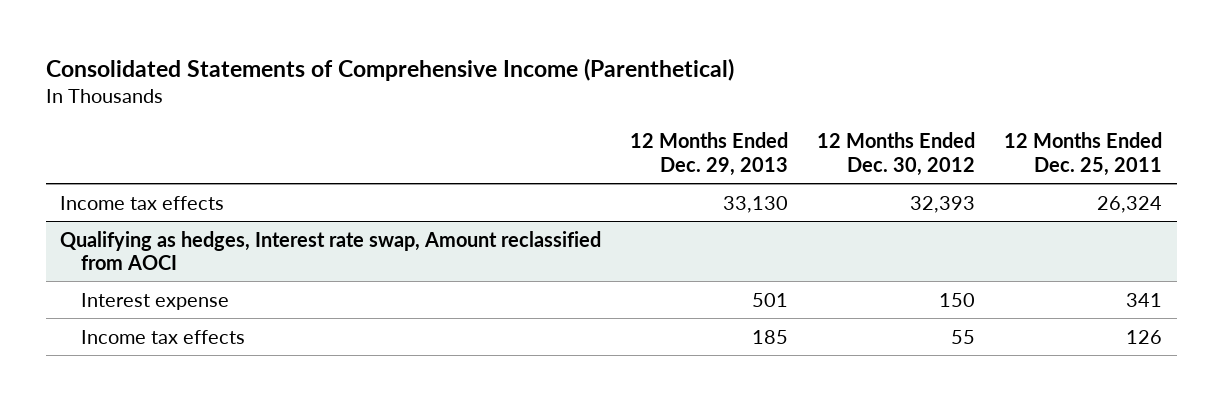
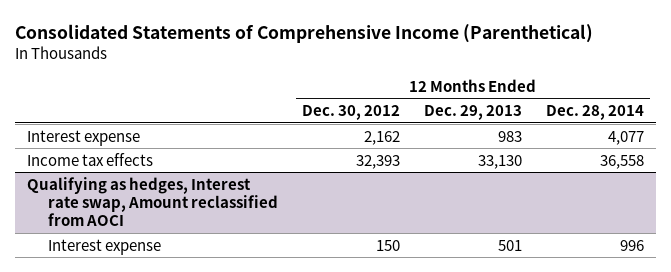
- | 12 Months Ended Dec. 29, 2013 | 12 Months Ended Dec. 30, 2012 | 12 Months Ended Dec. 25, 2011
+ | 12 Months Ended Dec. 30, 2012 | 12 Months Ended Dec. 29, 2013 | 12 Months Ended Dec. 28, 2014
+ Interest expense | 2,162 | 983 | 4,077
@ Qualifying as hedges, Interest rate swap, Amount reclassified from AOCI
- Income tax effects | 185 | 55 | 126

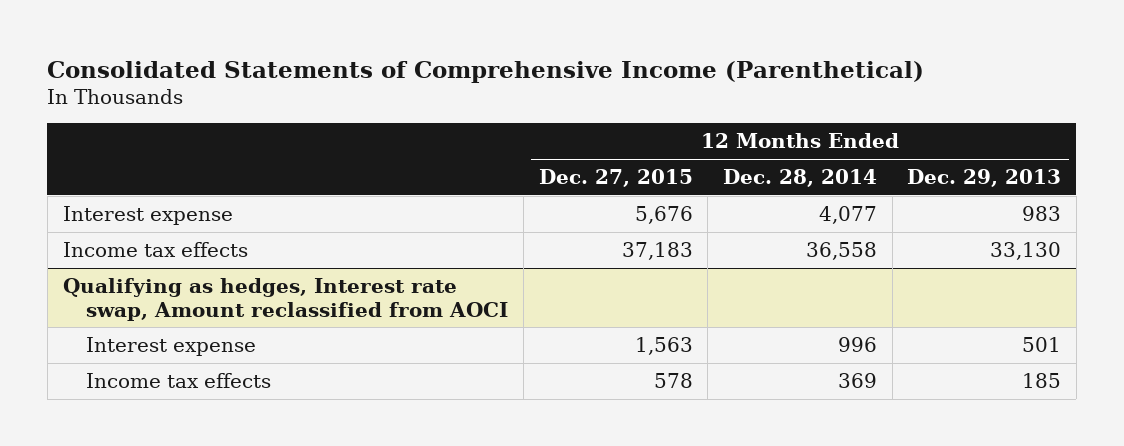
- | 12 Months Ended Dec. 30, 2012 | 12 Months Ended Dec. 29, 2013 | 12 Months Ended Dec. 28, 2014
+ | 12 Months Ended Dec. 27, 2015 | 12 Months Ended Dec. 28, 2014 | 12 Months Ended Dec. 29, 2013
@ Qualifying as hedges, Interest rate swap, Amount reclassified from AOCI
+ Income tax effects | 578 | 369 | 185

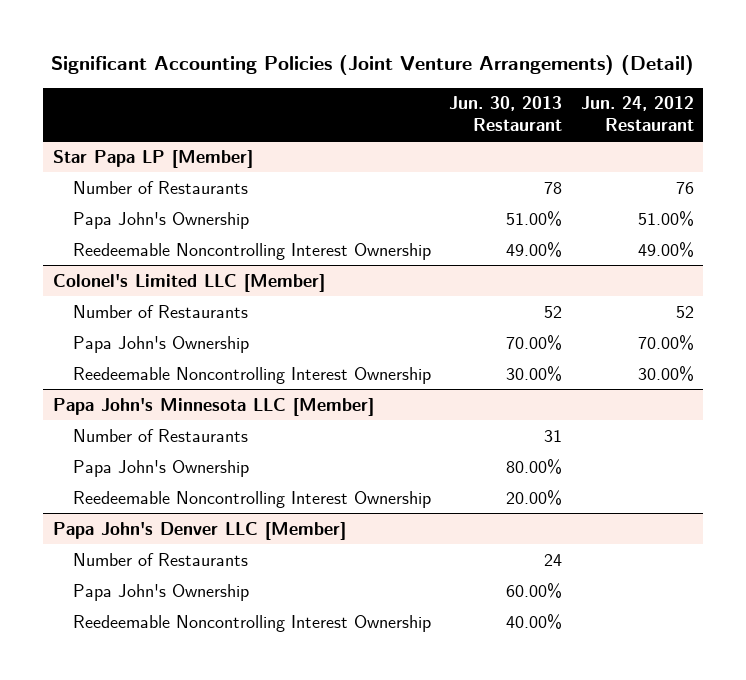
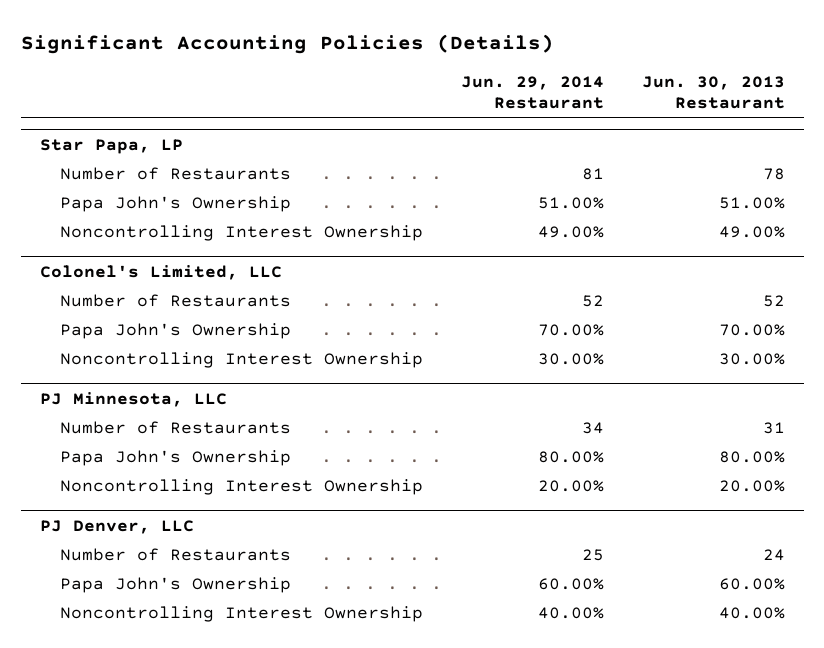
- Significant Accounting Policies (Joint Venture Arrangements) (Detail)
+ Significant Accounting Policies (Details)
- | Jun. 30, 2013 Restaurant | Jun. 24, 2012 Restaurant
+ | Jun. 29, 2014 Restaurant | Jun. 30, 2013 Restaurant
- Star Papa LP [Member]
+ Star Papa, LP
- Reedeemable Noncontrolling Interest Ownership | 49.00% | 49.00%
- Colonel's Limited LLC [Member]
+ Noncontrolling Interest Ownership | 49.00% | 49.00%
+ Colonel's Limited, LLC
- Reedeemable Noncontrolling Interest Ownership | 30.00% | 30.00%
- Papa John's Minnesota LLC [Member]
+ Noncontrolling Interest Ownership | 30.00% | 30.00%
+ PJ Minnesota, LLC
- Reedeemable Noncontrolling Interest Ownership | 20.00% |
- Papa John's Denver LLC [Member]
+ Noncontrolling Interest Ownership | 20.00% | 20.00%
+ PJ Denver, LLC
- Reedeemable Noncontrolling Interest Ownership | 40.00% |
+ Noncontrolling Interest Ownership | 40.00% | 40.00%

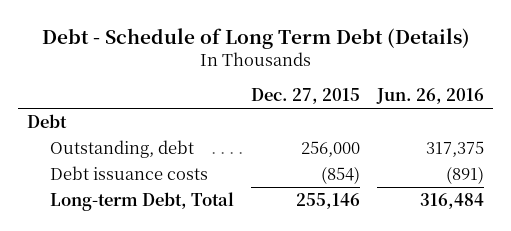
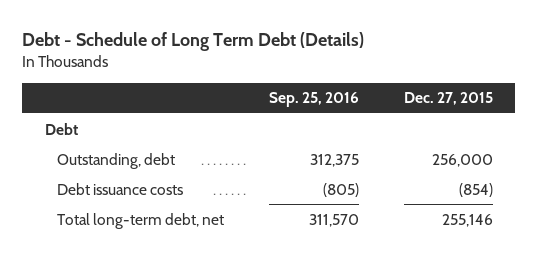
- | Dec. 27, 2015 | Jun. 26, 2016
+ | Sep. 25, 2016 | Dec. 27, 2015
- Long-term Debt, Total | 255,146 | 316,484
+ Total long-term debt, net | 311,570 | 255,146

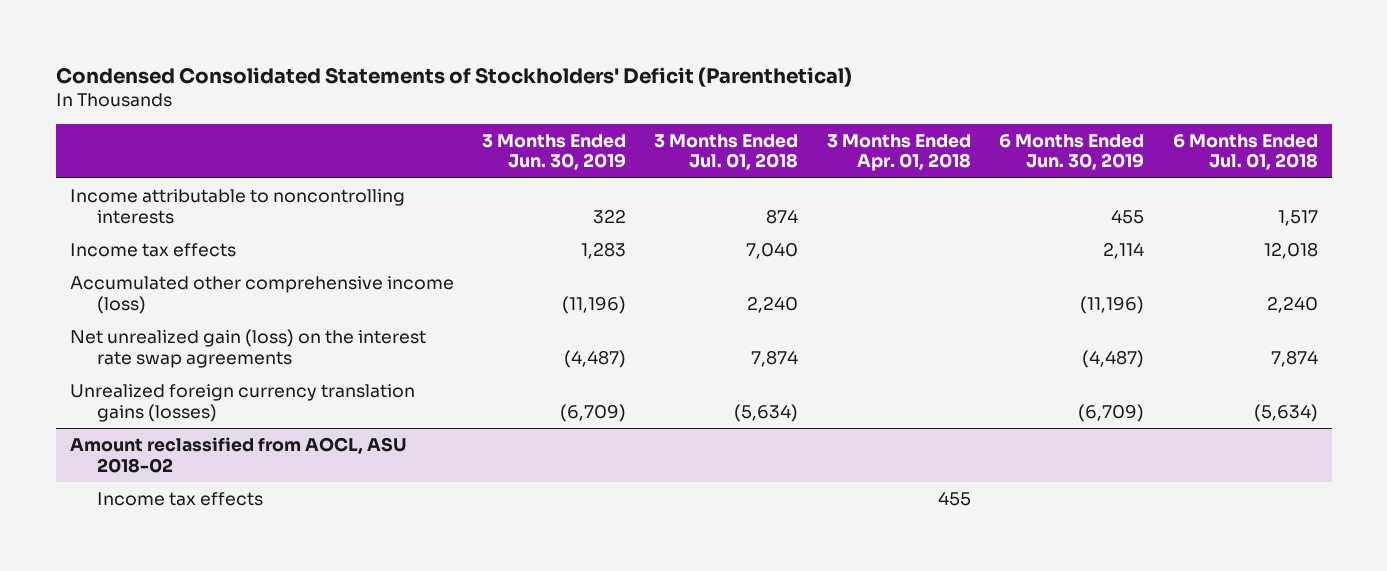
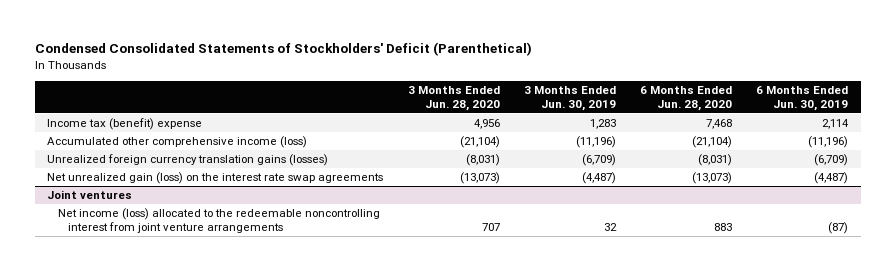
- | 3 Months Ended Jun. 30, 2019 | 3 Months Ended Jul. 01, 2018 | 3 Months Ended Apr. 01, 2018 | 6 Months Ended Jun. 30, 2019 | 6 Months Ended Jul. 01, 2018
+ | 3 Months Ended Jun. 28, 2020 | 3 Months Ended Jun. 30, 2019 | 6 Months Ended Jun. 28, 2020 | 6 Months Ended Jun. 30, 2019
- Income attributable to noncontrolling interests | 322 | 874 | | 455 | 1,517
- Income tax effects | 1,283 | 7,040 | | 2,114 | 12,018
+ Income tax (benefit) expense | 4,956 | 1,283 | 7,468 | 2,114
- Amount reclassified from AOCL, ASU 2018-02
- Income tax effects | | | 455 | |
moved down: Net unrealized gain (loss) on the interest rate swap agreements | (13,073) | (4,487) | (13,073) | (4,487)
+ Joint ventures
+ Net income (loss) allocated to the redeemable noncontrolling interest from joint venture arrangements | 707 | 32 | 883 | (87)

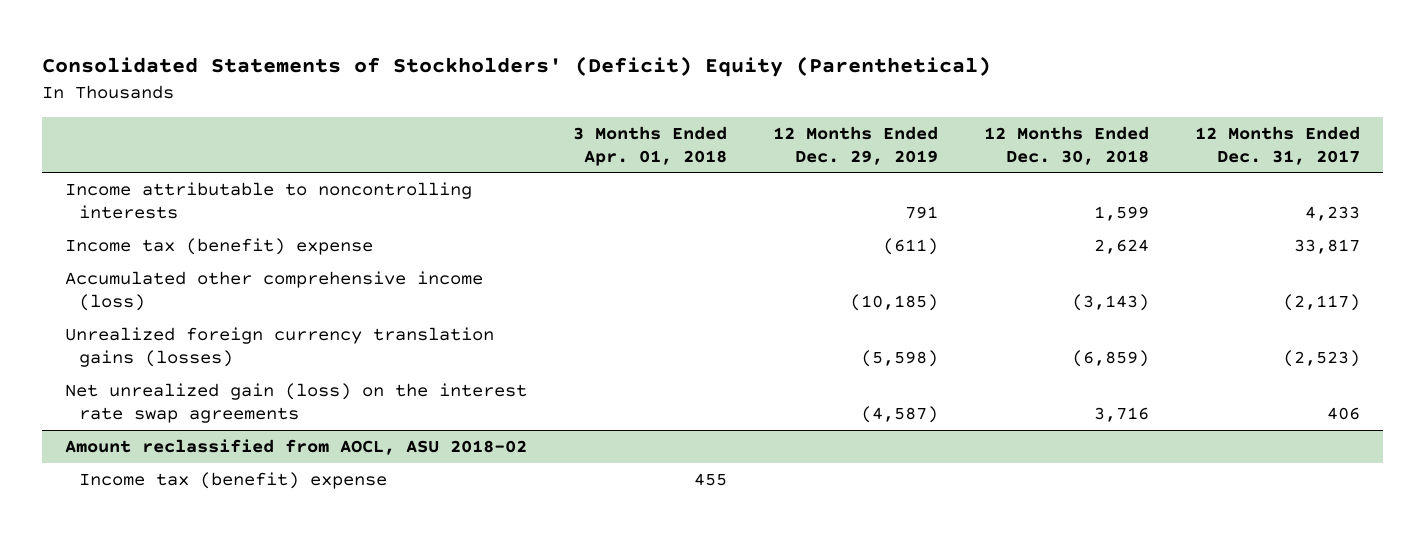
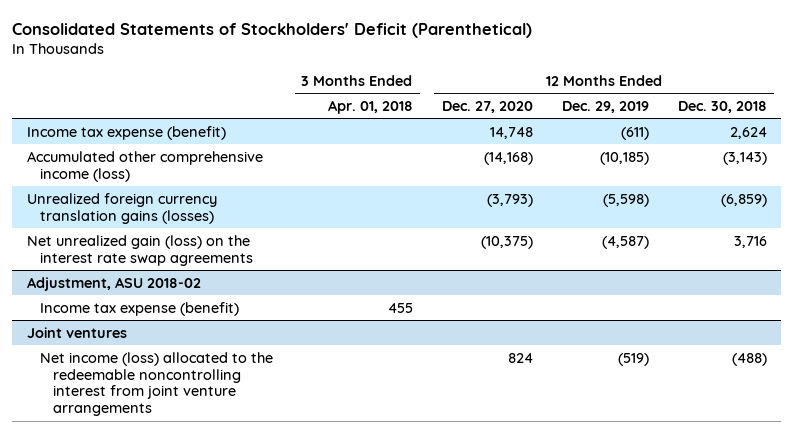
- Consolidated Statements of Stockholders' (Deficit) Equity (Parenthetical)
+ Consolidated Statements of Stockholders' Deficit (Parenthetical)
- | 3 Months Ended Apr. 01, 2018 | 12 Months Ended Dec. 29, 2019 | 12 Months Ended Dec. 30, 2018 | 12 Months Ended Dec. 31, 2017
+ | 3 Months Ended Apr. 01, 2018 | 12 Months Ended Dec. 27, 2020 | 12 Months Ended Dec. 29, 2019 | 12 Months Ended Dec. 30, 2018
- Income attributable to noncontrolling interests | | 791 | 1,599 | 4,233
- Income tax (benefit) expense | | (611) | 2,624 | 33,817
+ Income tax expense (benefit) | | 14,748 | (611) | 2,624
- Amount reclassified from AOCL, ASU 2018-02
- Income tax (benefit) expense | 455 | | |
+ Adjustment, ASU 2018-02
+ Income tax expense (benefit) | 455 | | |
+ Joint ventures
+ Net income (loss) allocated to the redeemable noncontrolling interest from joint venture arrangements | | 824 | (519) | (488)

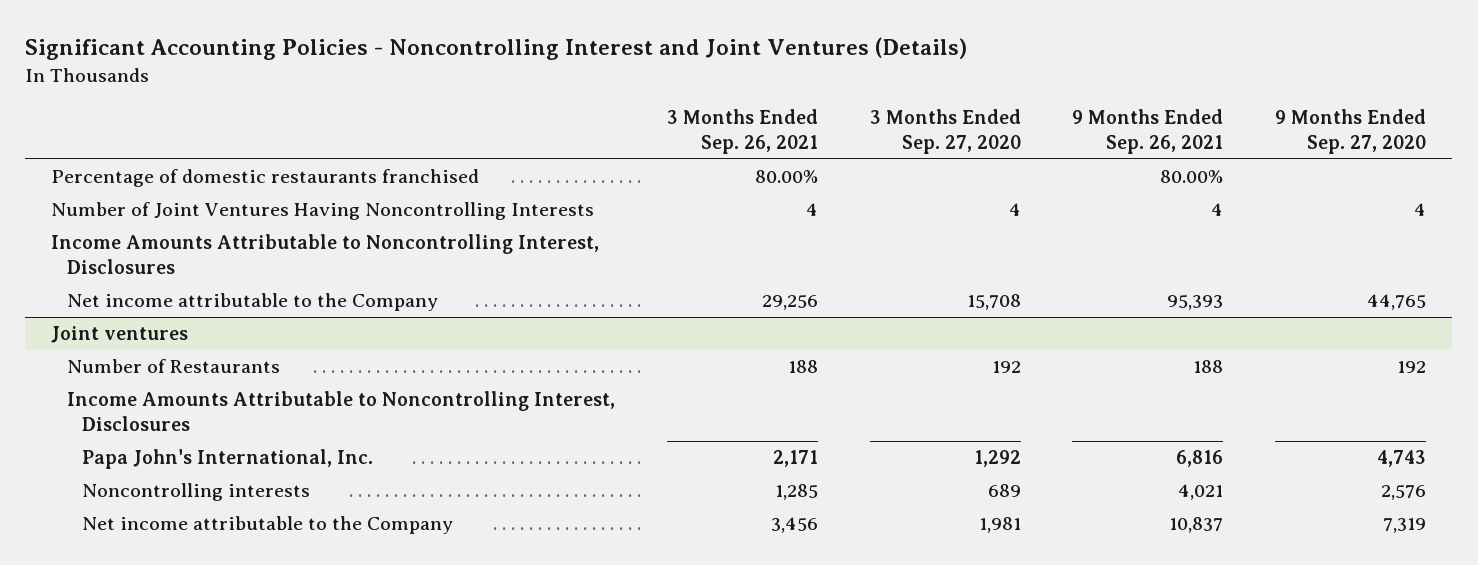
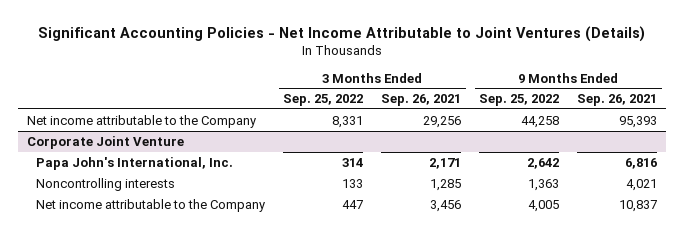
- Significant Accounting Policies - Noncontrolling Interest and Joint Ventures (Details)
+ Significant Accounting Policies - Net Income Attributable to Joint Ventures (Details)
- | 3 Months Ended Sep. 26, 2021 | 3 Months Ended Sep. 27, 2020 | 9 Months Ended Sep. 26, 2021 | 9 Months Ended Sep. 27, 2020
+ | 3 Months Ended Sep. 25, 2022 | 3 Months Ended Sep. 26, 2021 | 9 Months Ended Sep. 25, 2022 | 9 Months Ended Sep. 26, 2021
- Percentage of domestic restaurants franchised | 80.00% | | 80.00% |
- Number of Joint Ventures Having Noncontrolling Interests | 4 | 4 | 4 | 4
- Income Amounts Attributable to Noncontrolling Interest, Disclosures
- Joint ventures
- Number of Restaurants | 188 | 192 | 188 | 192
- Income Amounts Attributable to Noncontrolling Interest, Disclosures
+ Corporate Joint Venture

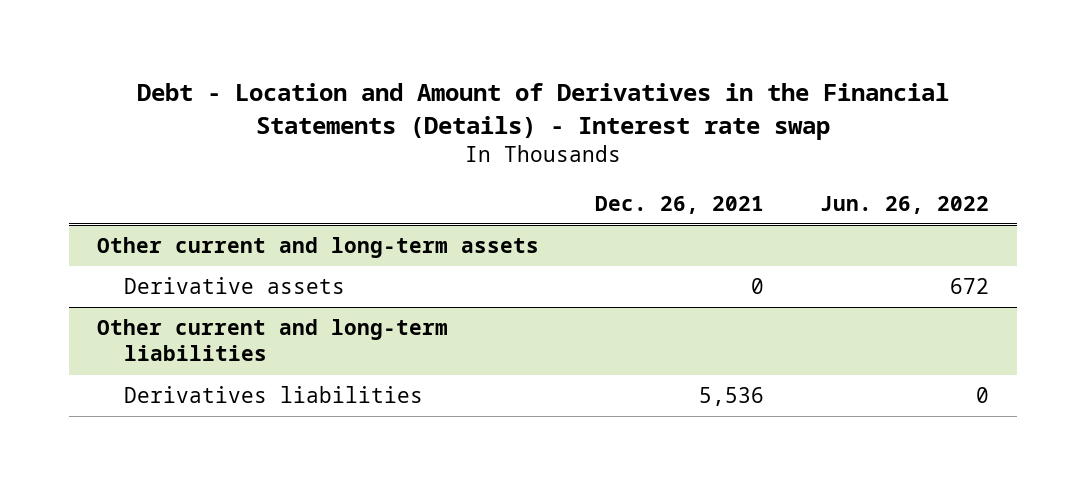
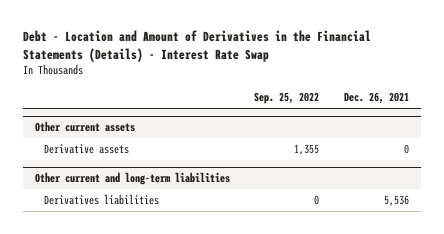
- Debt - Location and Amount of Derivatives in the Financial Statements (Details) - Interest rate swap
+ Debt - Location and Amount of Derivatives in the Financial Statements (Details) - Interest Rate Swap
- | Dec. 26, 2021 | Jun. 26, 2022
+ | Sep. 25, 2022 | Dec. 26, 2021
- Other current and long-term assets
+ Other current assets

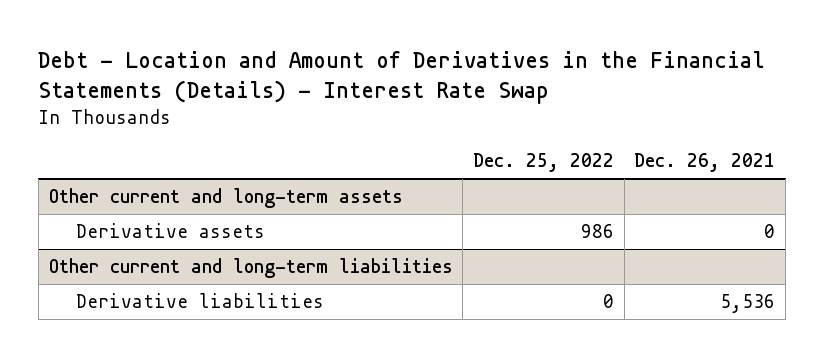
- | Sep. 25, 2022 | Dec. 26, 2021
+ | Dec. 25, 2022 | Dec. 26, 2021
- Other current assets
+ Other current and long-term assets
@ Other current and long-term liabilities
- Derivatives liabilities | 0 | 5,536
+ Derivative liabilities | 0 | 5,536

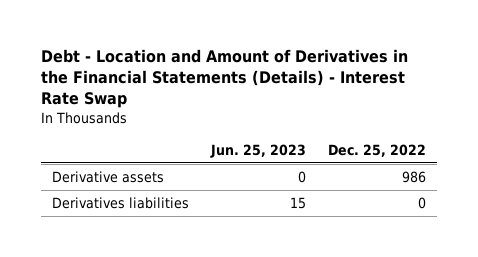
- | Dec. 25, 2022 | Dec. 26, 2021
+ | Jun. 25, 2023 | Dec. 25, 2022
- Other current and long-term assets
- Other current and long-term liabilities
- Derivative liabilities | 0 | 5,536
+ Derivatives liabilities | 15 | 0

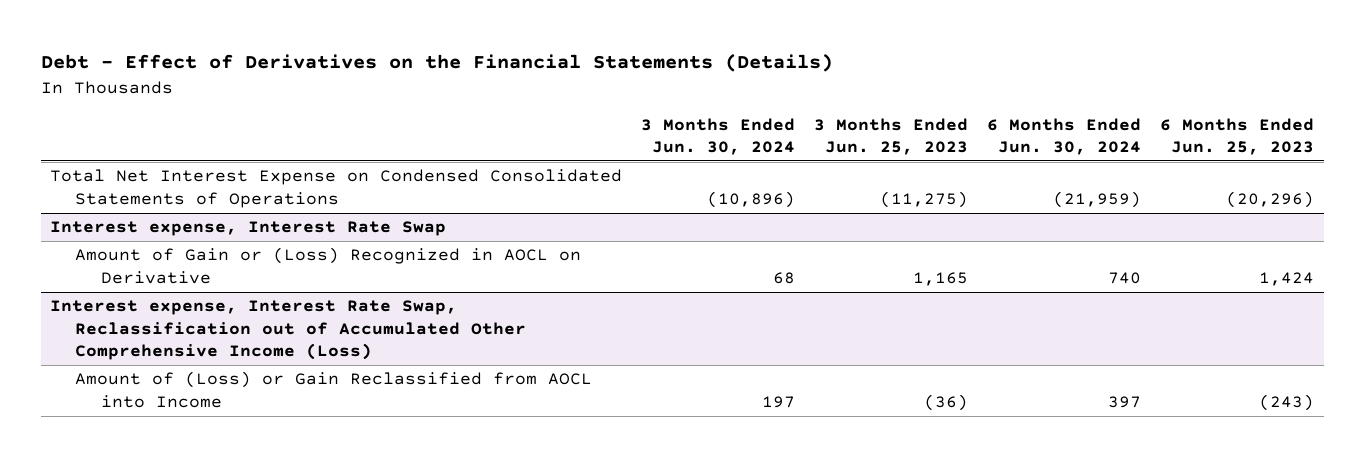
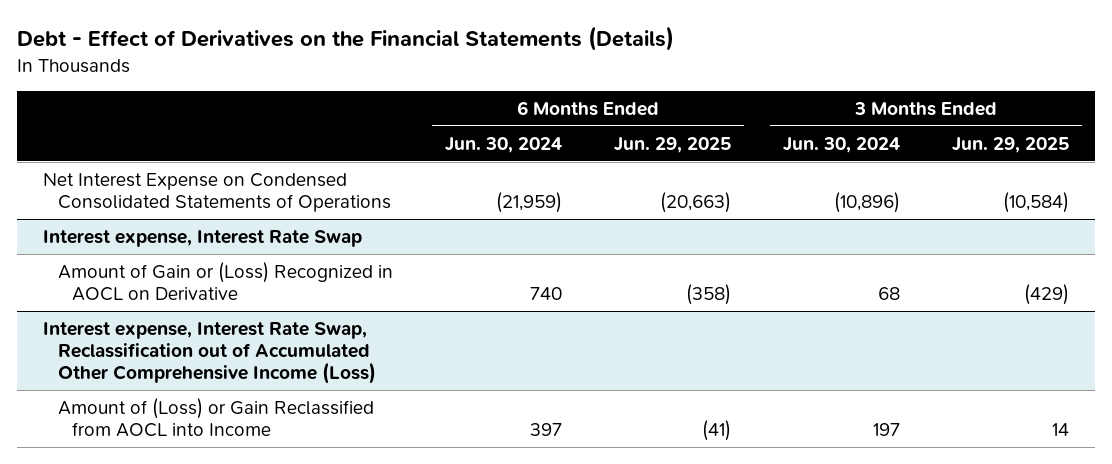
- | 3 Months Ended Jun. 30, 2024 | 3 Months Ended Jun. 25, 2023 | 6 Months Ended Jun. 30, 2024 | 6 Months Ended Jun. 25, 2023
+ | 6 Months Ended Jun. 30, 2024 | 6 Months Ended Jun. 29, 2025 | 3 Months Ended Jun. 30, 2024 | 3 Months Ended Jun. 29, 2025
- Total Net Interest Expense on Condensed Consolidated Statements of Operations | (10,896) | (11,275) | (21,959) | (20,296)
+ Net Interest Expense on Condensed Consolidated Statements of Operations | (21,959) | (20,663) | (10,896) | (10,584)

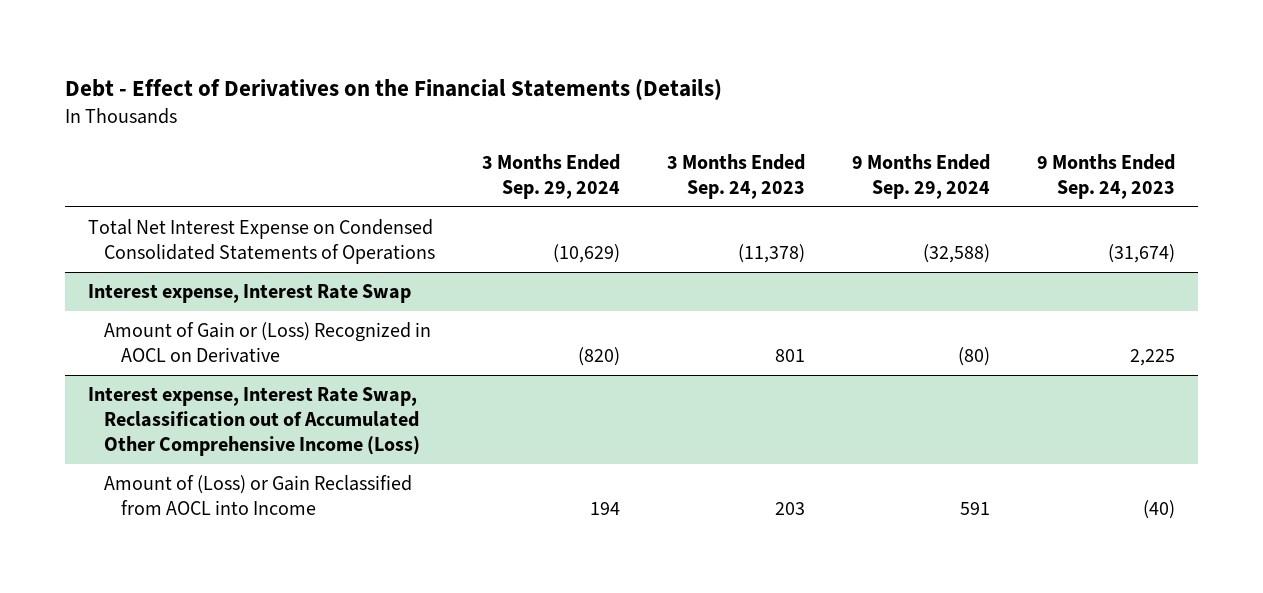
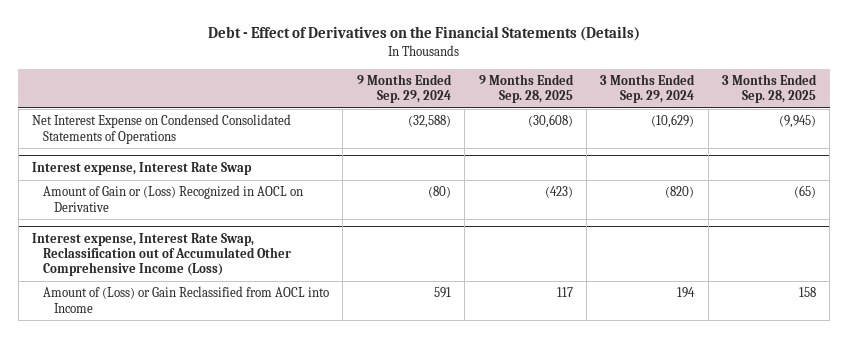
- | 3 Months Ended Sep. 29, 2024 | 3 Months Ended Sep. 24, 2023 | 9 Months Ended Sep. 29, 2024 | 9 Months Ended Sep. 24, 2023
+ | 9 Months Ended Sep. 29, 2024 | 9 Months Ended Sep. 28, 2025 | 3 Months Ended Sep. 29, 2024 | 3 Months Ended Sep. 28, 2025
- Total Net Interest Expense on Condensed Consolidated Statements of Operations | (10,629) | (11,378) | (32,588) | (31,674)
+ Net Interest Expense on Condensed Consolidated Statements of Operations | (32,588) | (30,608) | (10,629) | (9,945)

